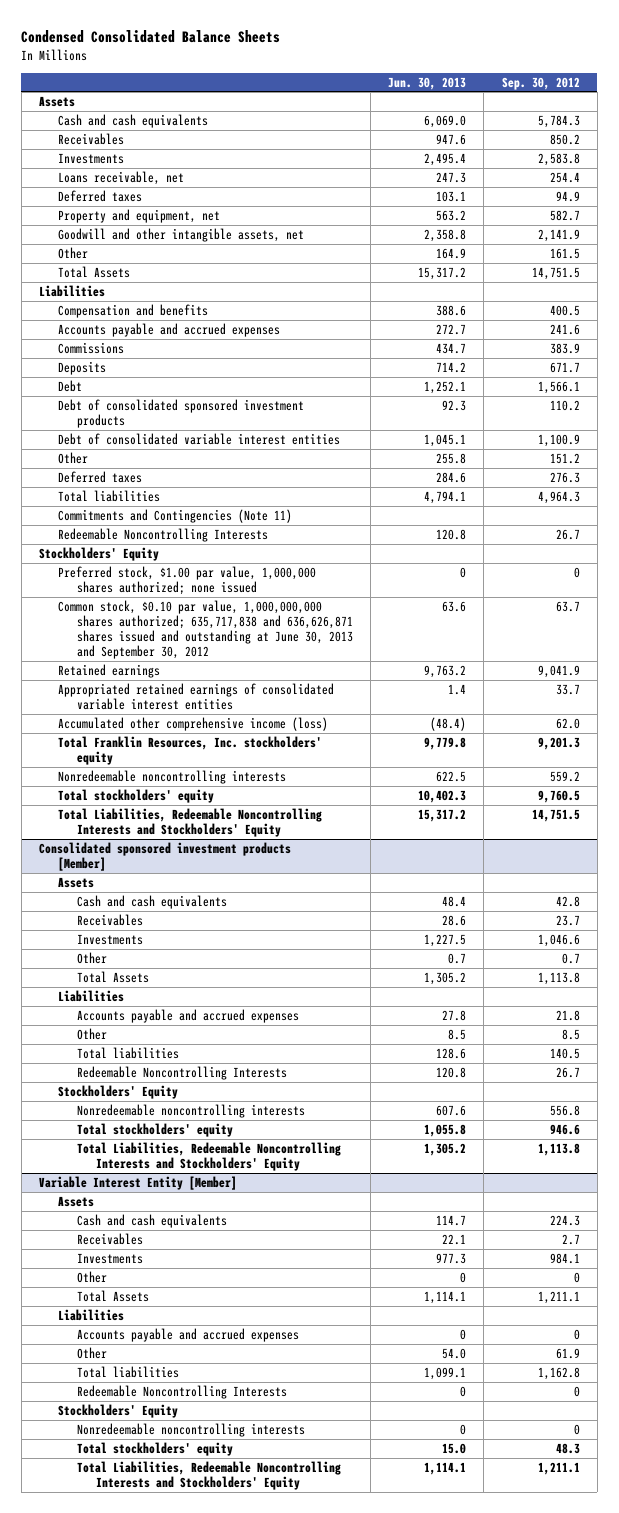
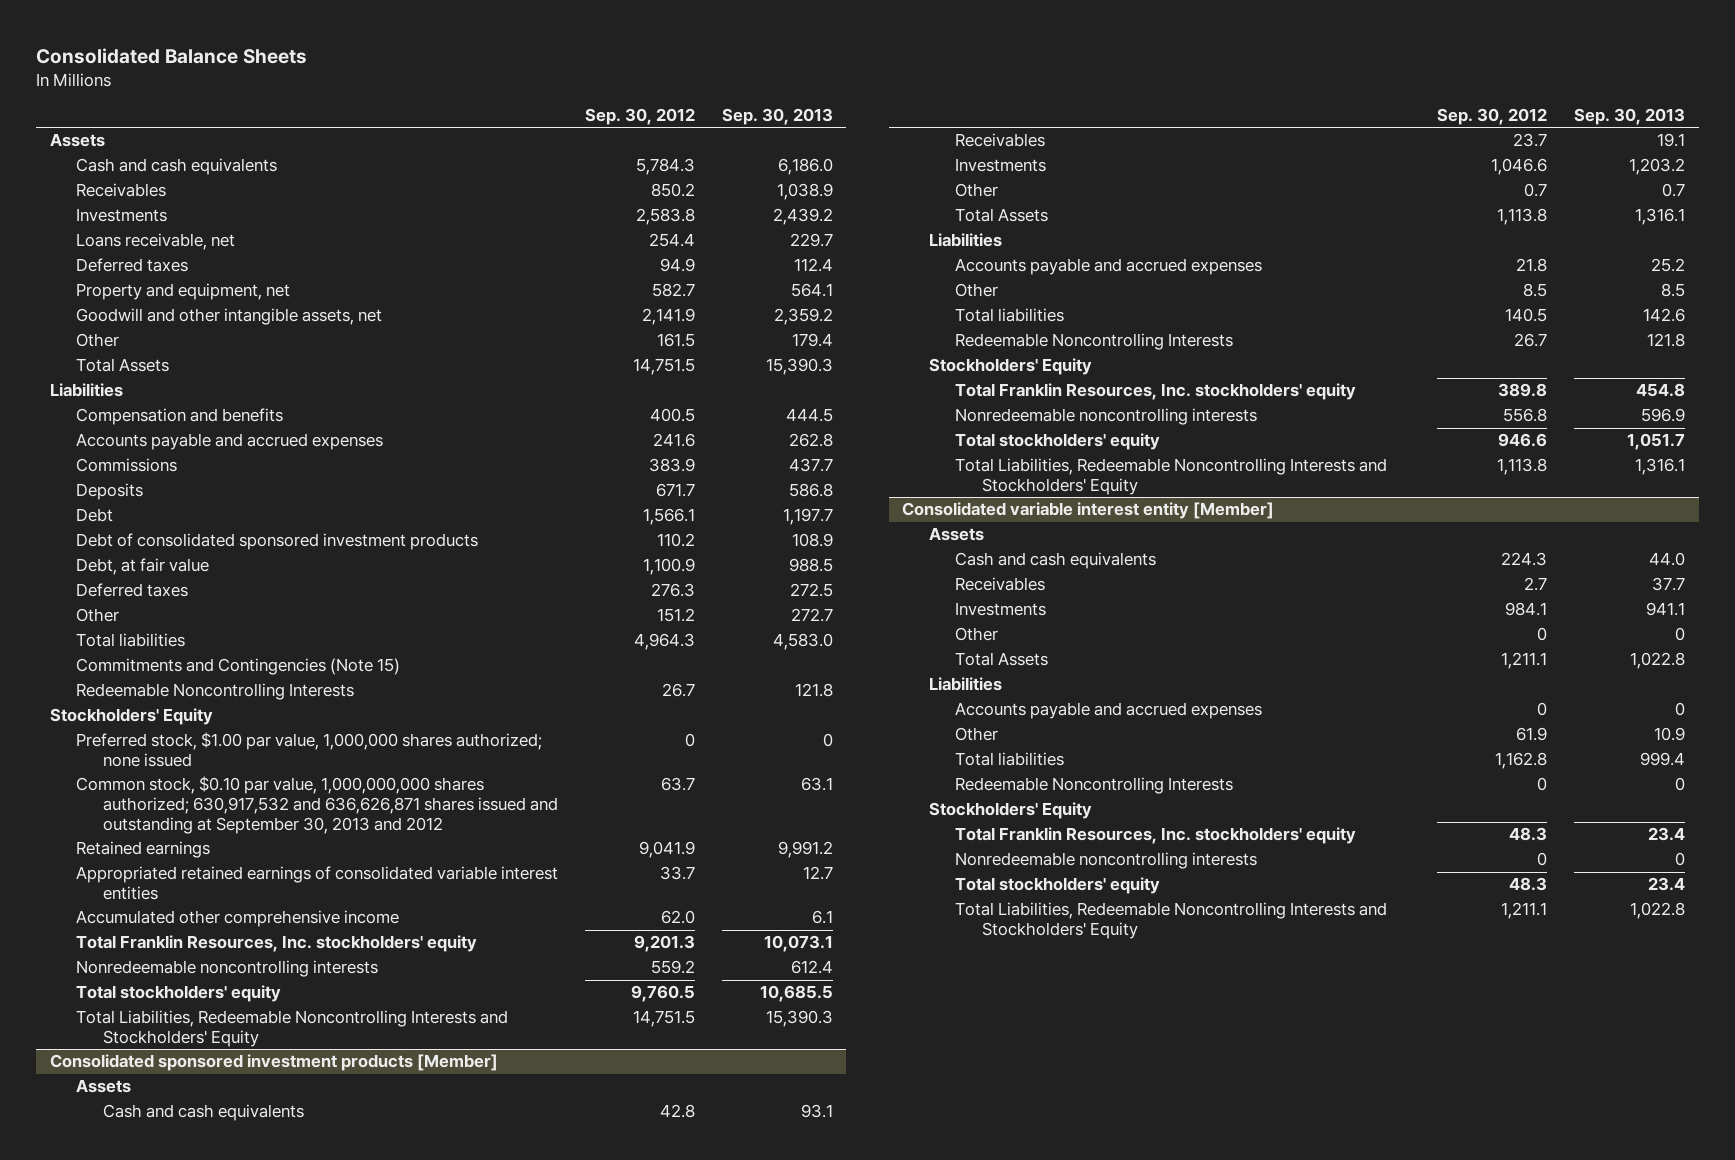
- Condensed Consolidated Balance Sheets
+ Consolidated Balance Sheets
- | Jun. 30, 2013 | Sep. 30, 2012
+ | Sep. 30, 2012 | Sep. 30, 2013
- Debt of consolidated variable interest entities | 1,045.1 | 1,100.9
+ Debt, at fair value | 1,100.9 | 988.5
moved down: Other | 151.2 | 272.7
- Commitments and Contingencies (Note 11)
+ Commitments and Contingencies (Note 15)
- Common stock, $0.10 par value, 1,000,000,000 shares authorized; 635,717,838 and 636,626,871 shares issued and outstanding at June 30, 2013 and September 30, 2012 | 63.6 | 63.7
+ Common stock, $0.10 par value, 1,000,000,000 shares authorized; 630,917,532 and 636,626,871 shares issued and outstanding at September 30, 2013 and 2012 | 63.7 | 63.1
- Accumulated other comprehensive income (loss) | (48.4) | 62.0
+ Accumulated other comprehensive income | 62.0 | 6.1
@ Consolidated sponsored investment products [Member]
+ Total Franklin Resources, Inc. stockholders' equity | 389.8 | 454.8
- Variable Interest Entity [Member]
+ Consolidated variable interest entity [Member]
+ Total Franklin Resources, Inc. stockholders' equity | 48.3 | 23.4

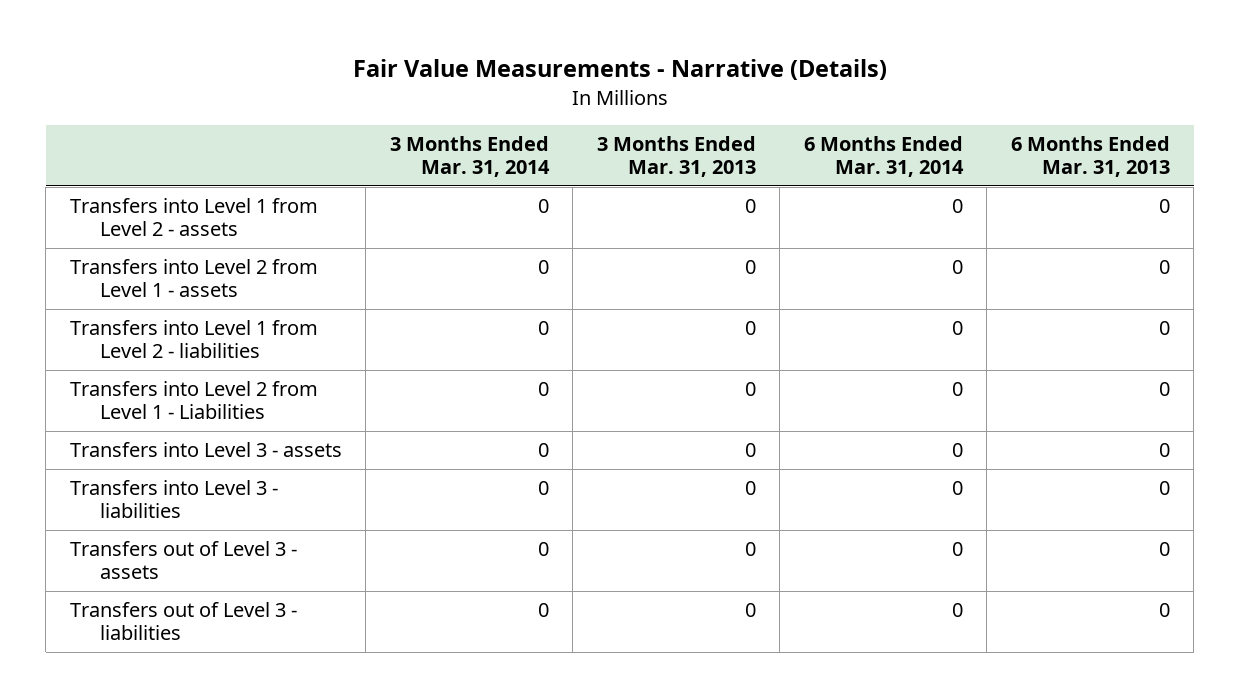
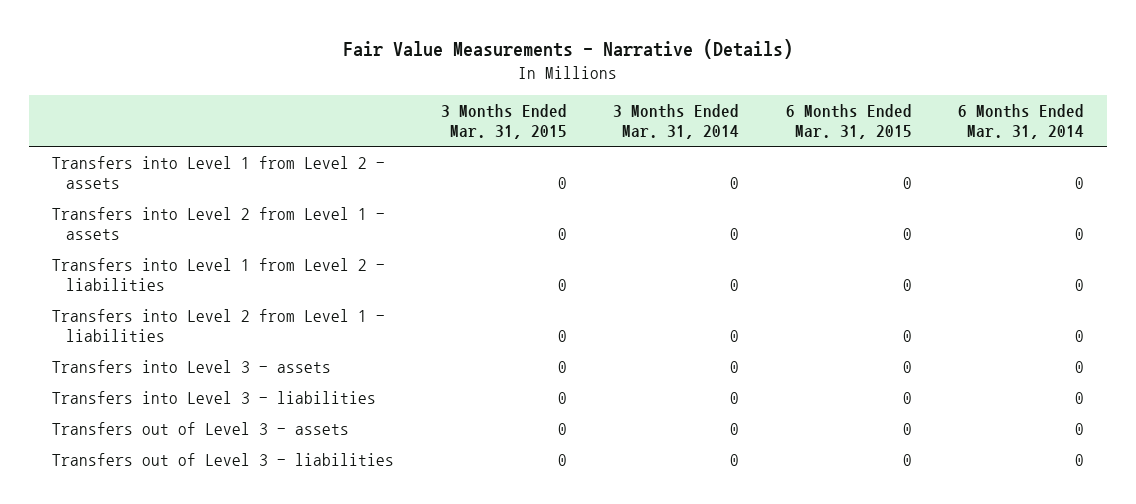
- | 3 Months Ended Mar. 31, 2014 | 3 Months Ended Mar. 31, 2013 | 6 Months Ended Mar. 31, 2014 | 6 Months Ended Mar. 31, 2013
+ | 3 Months Ended Mar. 31, 2015 | 3 Months Ended Mar. 31, 2014 | 6 Months Ended Mar. 31, 2015 | 6 Months Ended Mar. 31, 2014
- Transfers into Level 2 from Level 1 - Liabilities | 0 | 0 | 0 | 0
+ Transfers into Level 2 from Level 1 - liabilities | 0 | 0 | 0 | 0

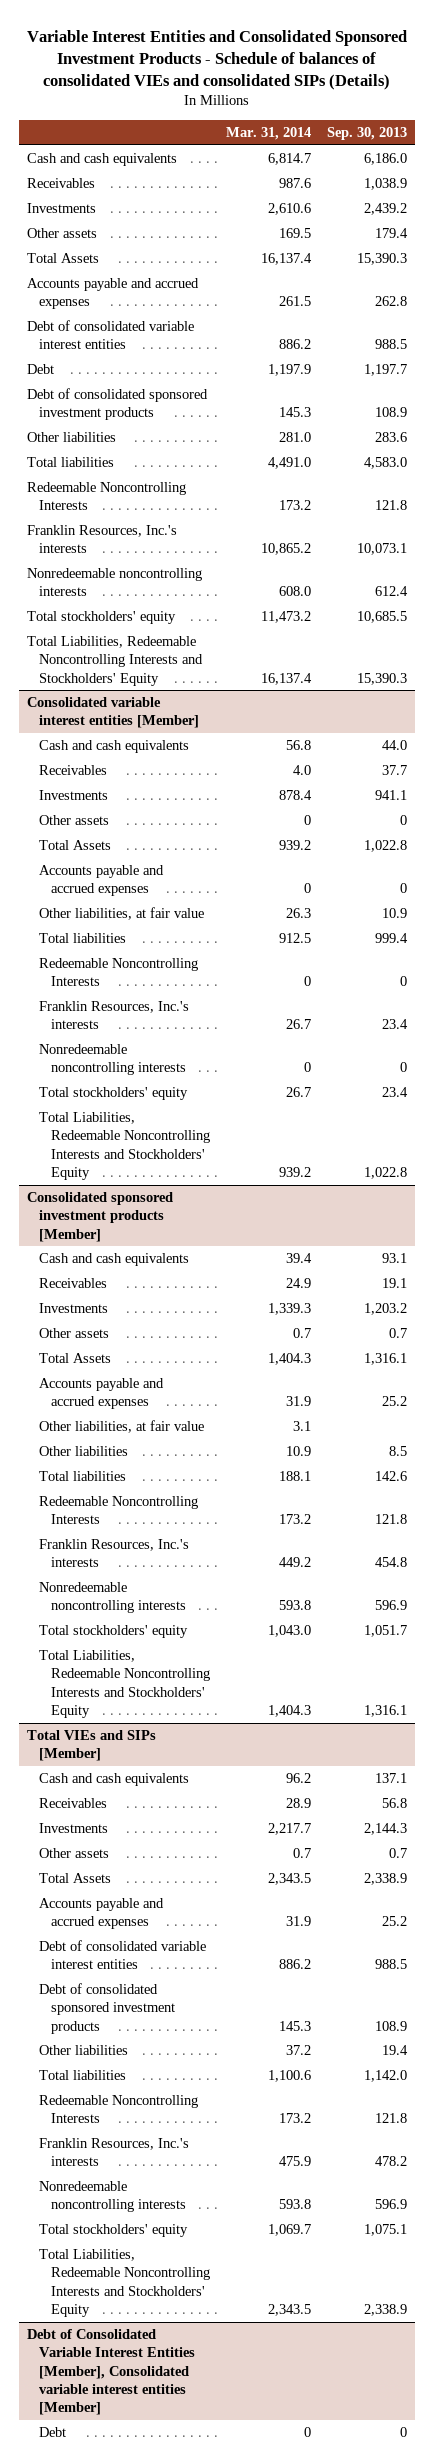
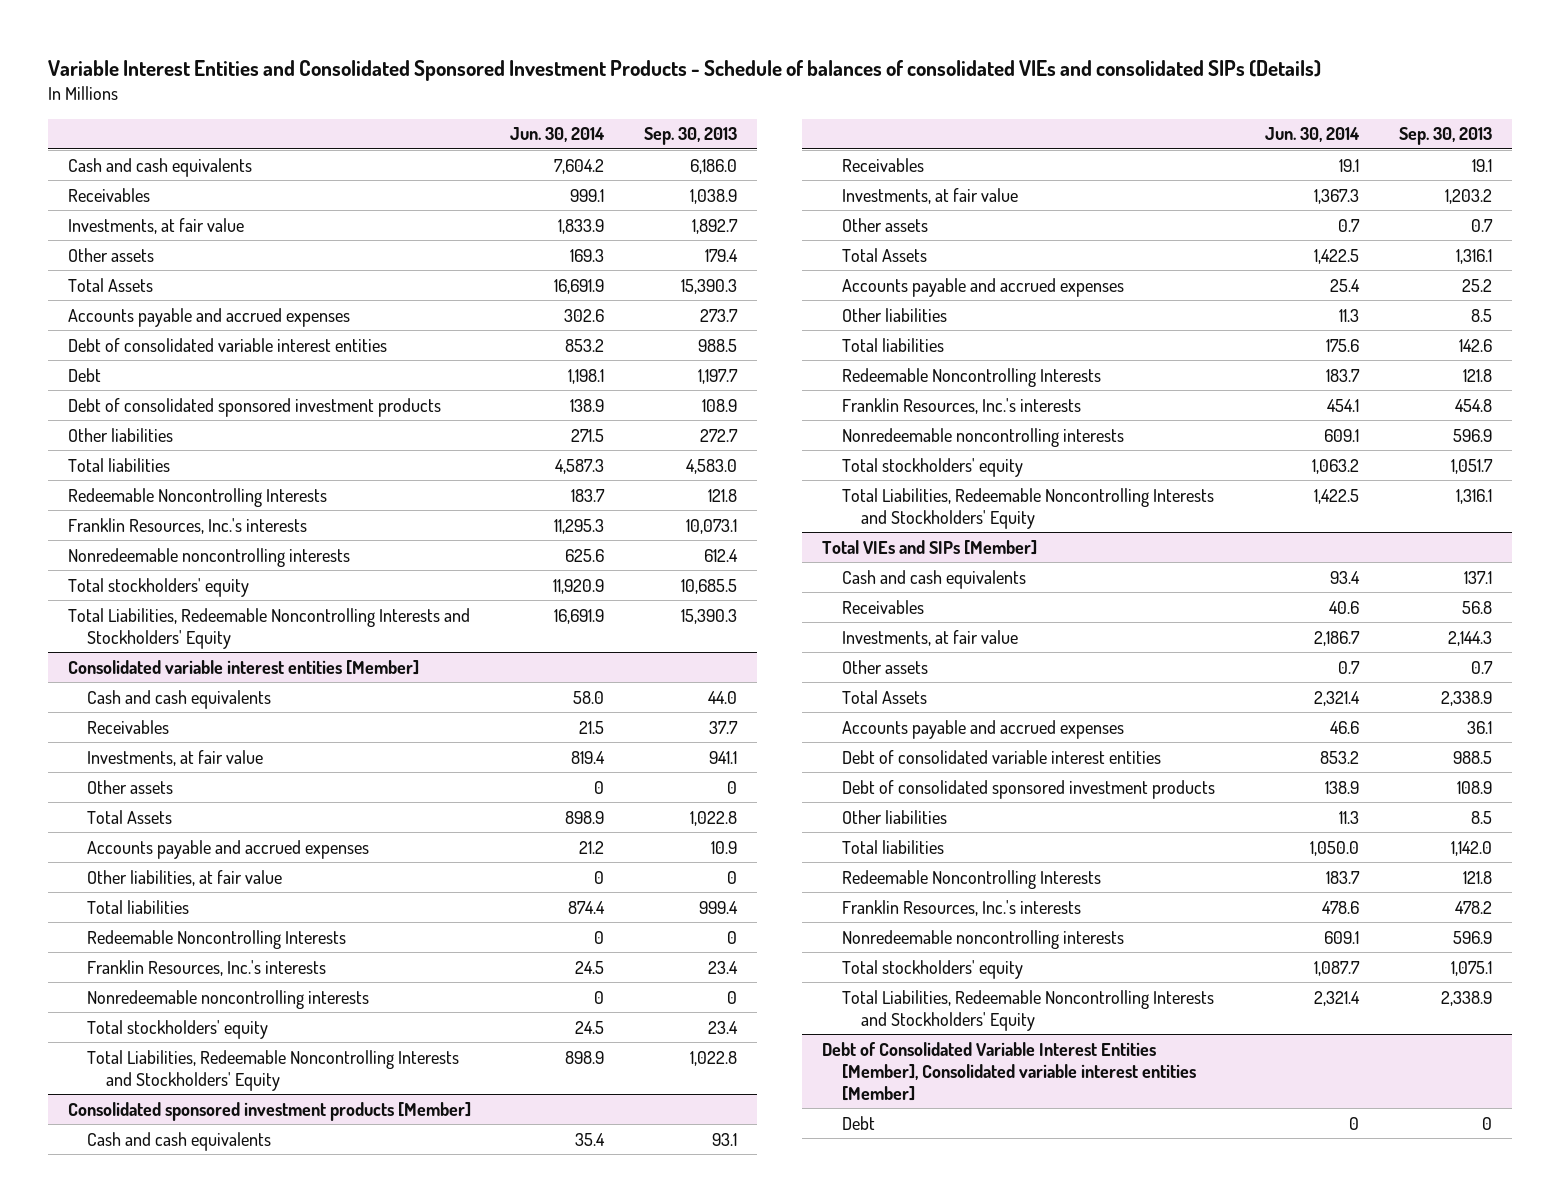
- | Mar. 31, 2014 | Sep. 30, 2013
+ | Jun. 30, 2014 | Sep. 30, 2013
- Investments | 2,610.6 | 2,439.2
+ Investments, at fair value | 1,833.9 | 1,892.7
- Accounts payable and accrued expenses | 261.5 | 262.8
+ Accounts payable and accrued expenses | 302.6 | 273.7
- Other liabilities | 281.0 | 283.6
+ Other liabilities | 271.5 | 272.7
@ Consolidated variable interest entities [Member]
- Investments | 878.4 | 941.1
+ Investments, at fair value | 819.4 | 941.1
- Accounts payable and accrued expenses | 0 | 0
- Other liabilities, at fair value | 26.3 | 10.9
+ Accounts payable and accrued expenses | 21.2 | 10.9
+ Other liabilities, at fair value | 0 | 0
@ Consolidated sponsored investment products [Member]
- Investments | 1,339.3 | 1,203.2
+ Investments, at fair value | 1,367.3 | 1,203.2
- Other liabilities, at fair value | 3.1 |
@ Total VIEs and SIPs [Member]
- Investments | 2,217.7 | 2,144.3
+ Investments, at fair value | 2,186.7 | 2,144.3
- Accounts payable and accrued expenses | 31.9 | 25.2
+ Accounts payable and accrued expenses | 46.6 | 36.1
- Other liabilities | 37.2 | 19.4
+ Other liabilities | 11.3 | 8.5

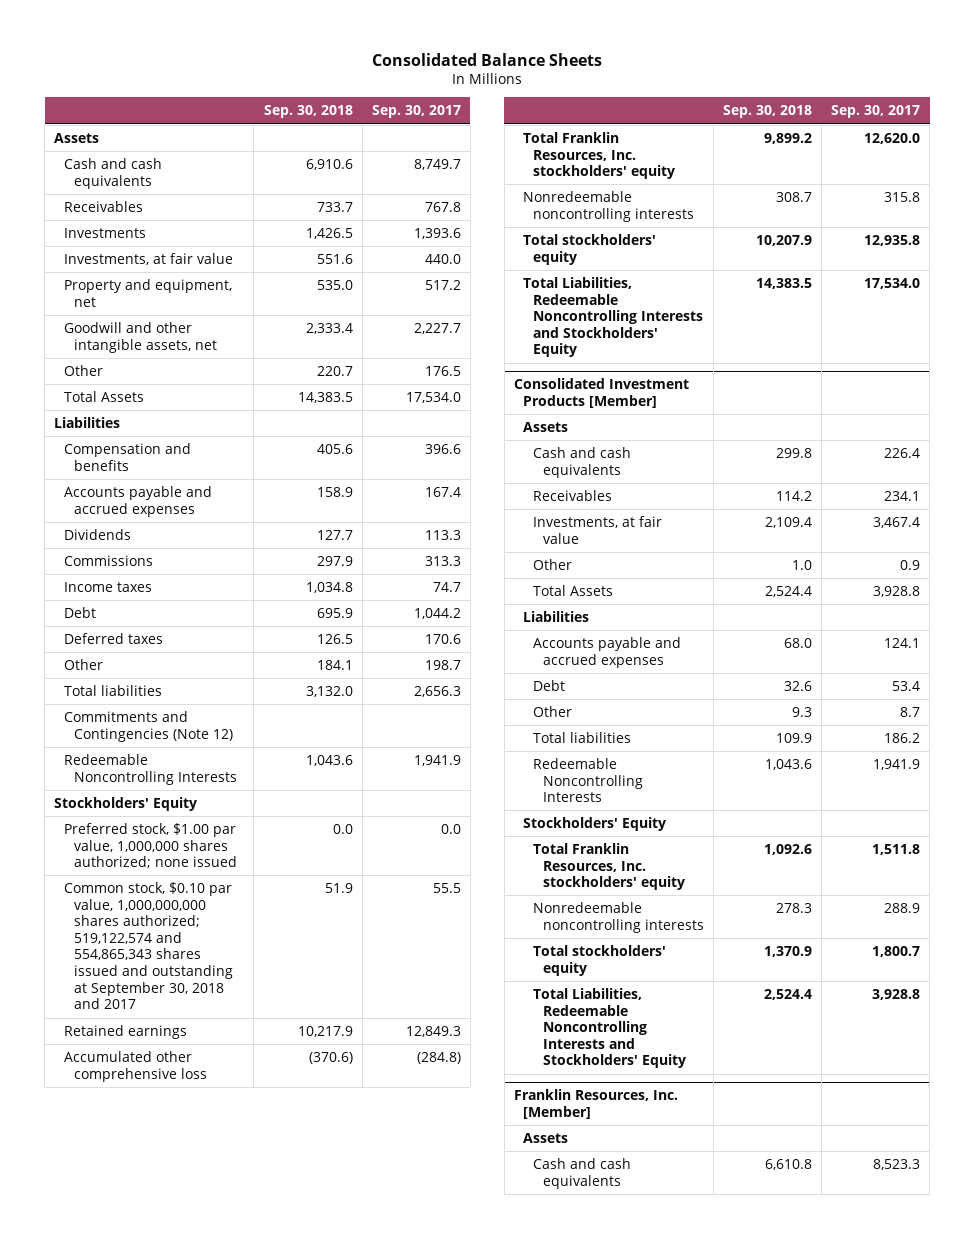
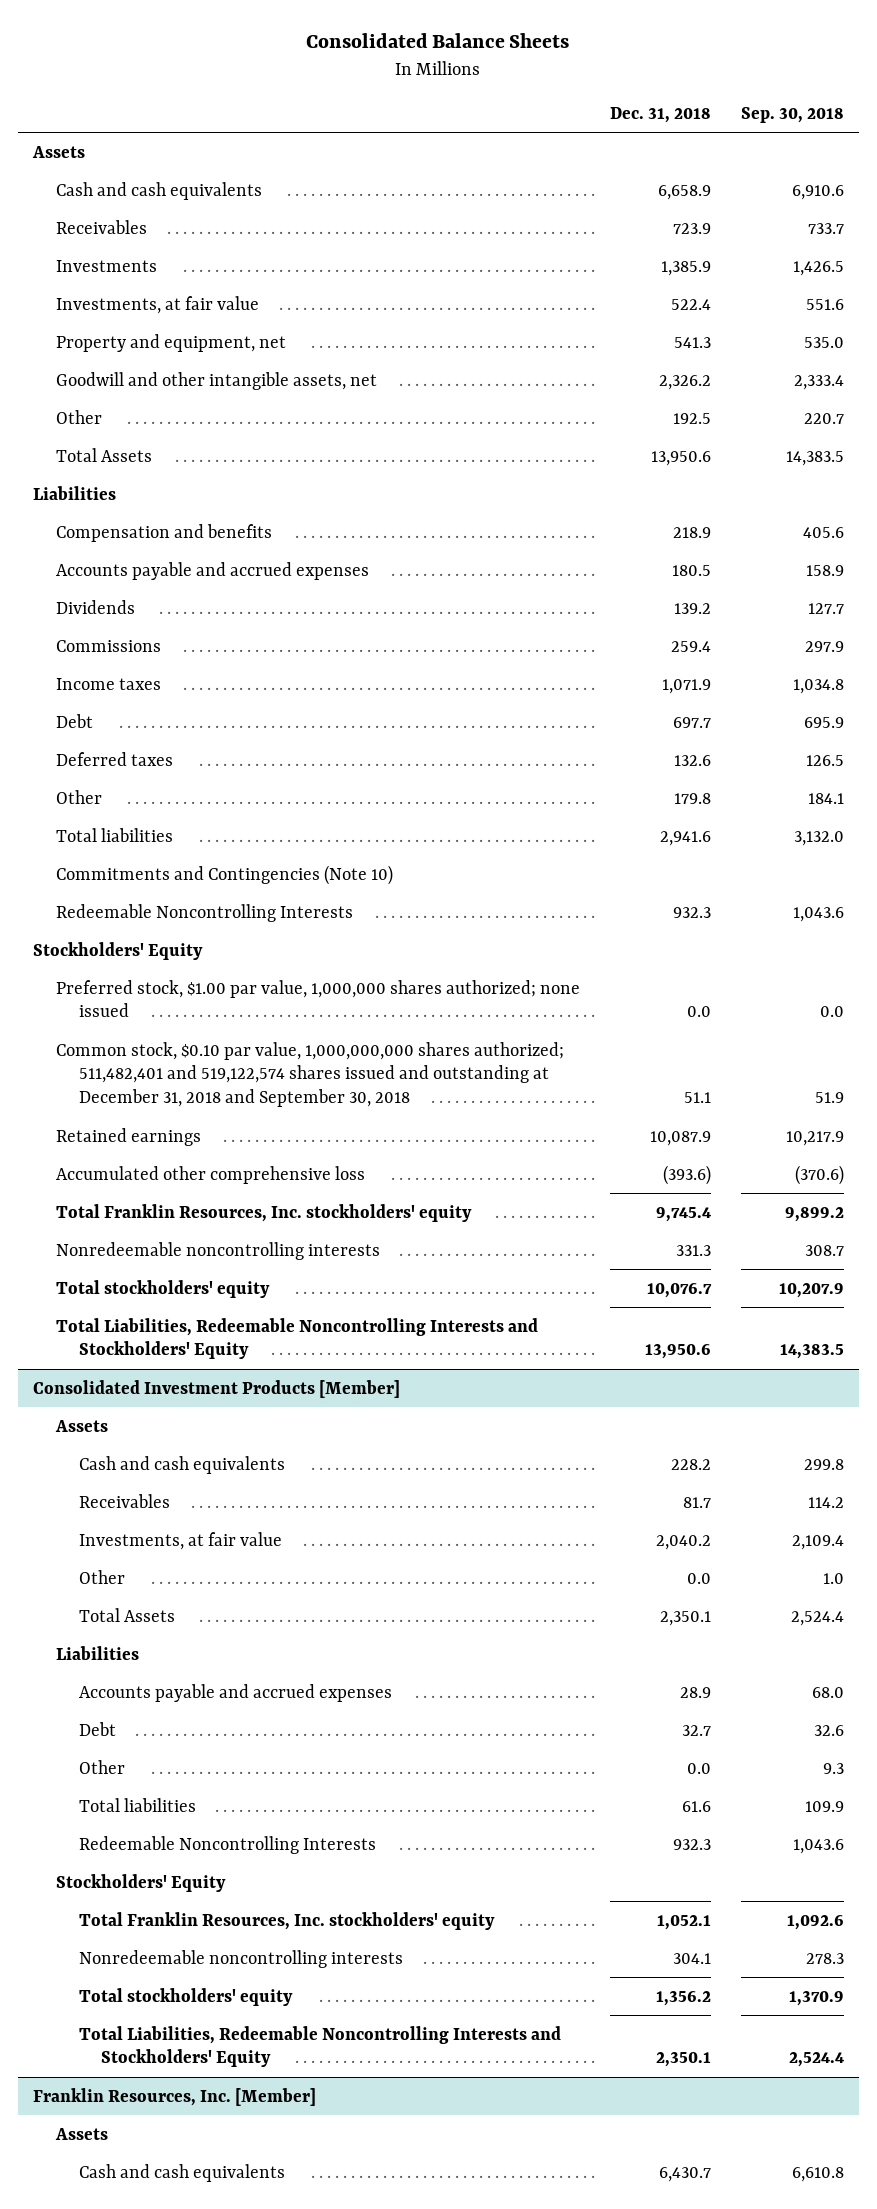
- | Sep. 30, 2018 | Sep. 30, 2017
+ | Dec. 31, 2018 | Sep. 30, 2018
- Commitments and Contingencies (Note 12)
+ Commitments and Contingencies (Note 10)
- Common stock, $0.10 par value, 1,000,000,000 shares authorized; 519,122,574 and 554,865,343 shares issued and outstanding at September 30, 2018 and 2017 | 51.9 | 55.5
+ Common stock, $0.10 par value, 1,000,000,000 shares authorized; 511,482,401 and 519,122,574 shares issued and outstanding at December 31, 2018 and September 30, 2018 | 51.1 | 51.9

